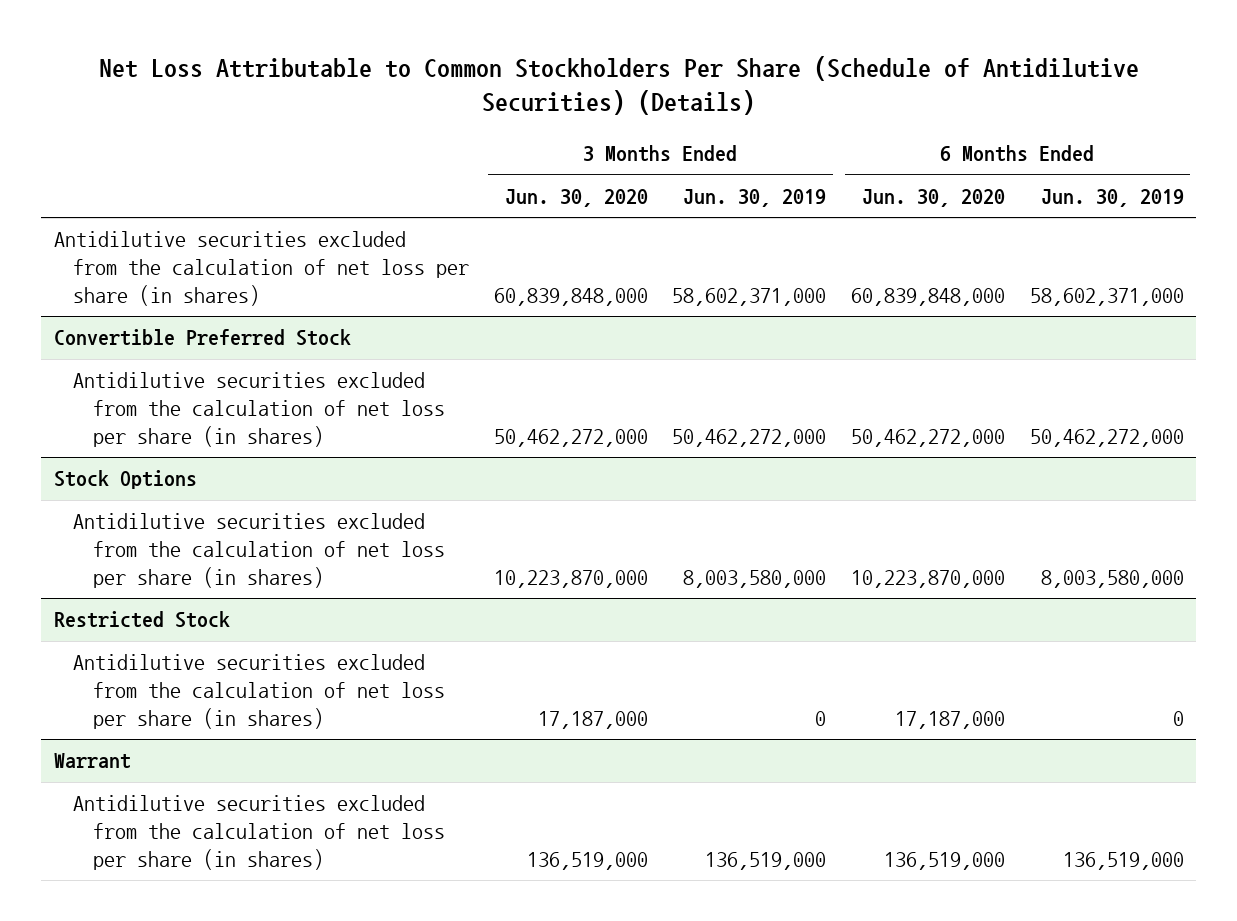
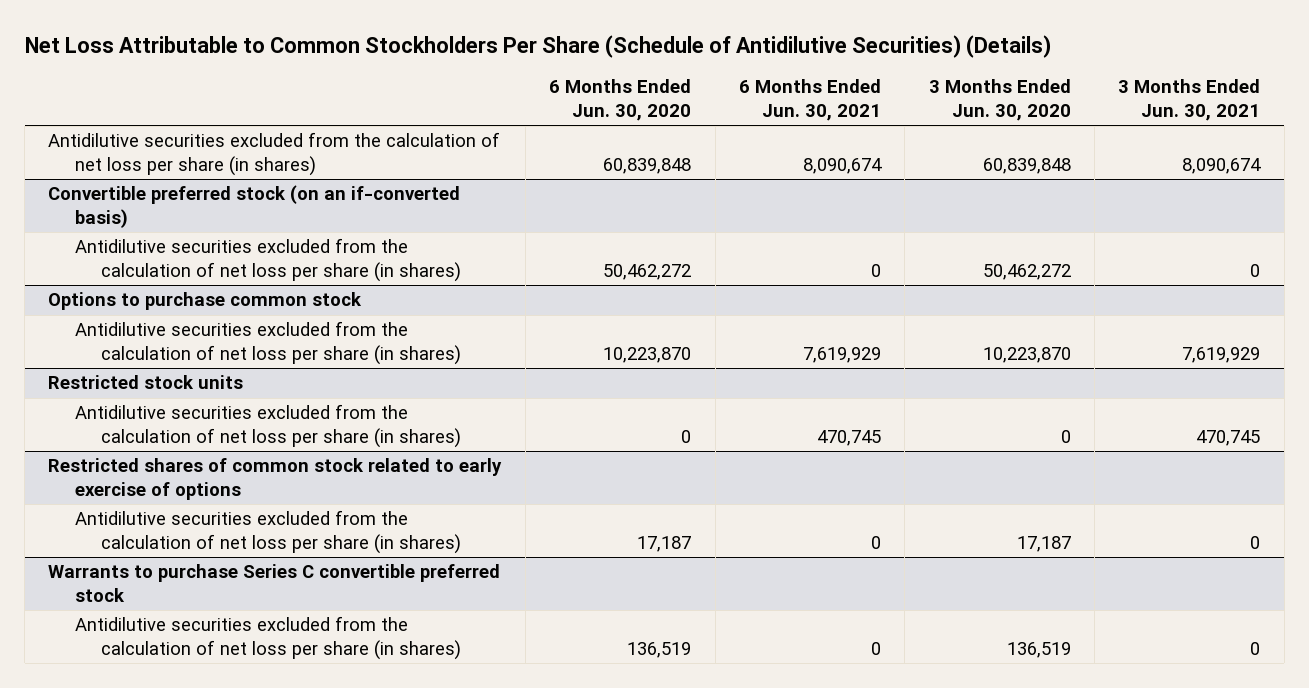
- | 3 Months Ended Jun. 30, 2020 | 3 Months Ended Jun. 30, 2019 | 6 Months Ended Jun. 30, 2020 | 6 Months Ended Jun. 30, 2019
+ | 6 Months Ended Jun. 30, 2020 | 6 Months Ended Jun. 30, 2021 | 3 Months Ended Jun. 30, 2020 | 3 Months Ended Jun. 30, 2021
- Antidilutive securities excluded from the calculation of net loss per share (in shares) | 60,839,848,000 | 58,602,371,000 | 60,839,848,000 | 58,602,371,000
- Convertible Preferred Stock
- Antidilutive securities excluded from the calculation of net loss per share (in shares) | 50,462,272,000 | 50,462,272,000 | 50,462,272,000 | 50,462,272,000
- Stock Options
- Antidilutive securities excluded from the calculation of net loss per share (in shares) | 10,223,870,000 | 8,003,580,000 | 10,223,870,000 | 8,003,580,000
- Restricted Stock
- Antidilutive securities excluded from the calculation of net loss per share (in shares) | 17,187,000 | 0 | 17,187,000 | 0
- Warrant
- Antidilutive securities excluded from the calculation of net loss per share (in shares) | 136,519,000 | 136,519,000 | 136,519,000 | 136,519,000
+ Antidilutive securities excluded from the calculation of net loss per share (in shares) | 60,839,848 | 8,090,674 | 60,839,848 | 8,090,674
+ Convertible preferred stock (on an if-converted basis)
+ Antidilutive securities excluded from the calculation of net loss per share (in shares) | 50,462,272 | 0 | 50,462,272 | 0
+ Options to purchase common stock
+ Antidilutive securities excluded from the calculation of net loss per share (in shares) | 10,223,870 | 7,619,929 | 10,223,870 | 7,619,929
+ Restricted stock units
+ Antidilutive securities excluded from the calculation of net loss per share (in shares) | 0 | 470,745 | 0 | 470,745
+ Restricted shares of common stock related to early exercise of options
+ Antidilutive securities excluded from the calculation of net loss per share (in shares) | 17,187 | 0 | 17,187 | 0
+ Warrants to purchase Series C convertible preferred stock
+ Antidilutive securities excluded from the calculation of net loss per share (in shares) | 136,519 | 0 | 136,519 | 0

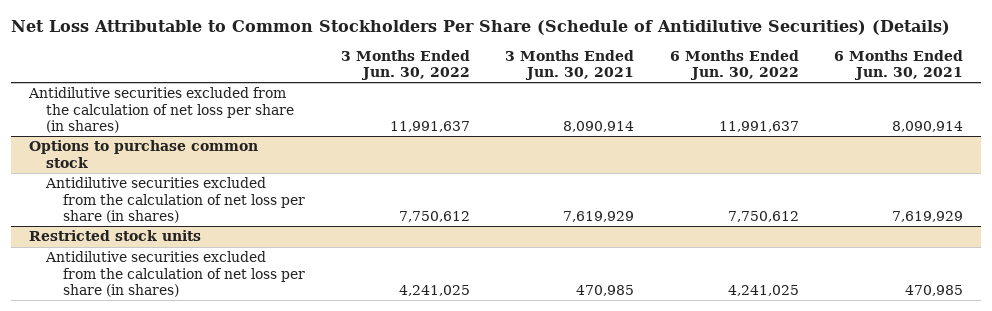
- | 6 Months Ended Jun. 30, 2020 | 6 Months Ended Jun. 30, 2021 | 3 Months Ended Jun. 30, 2020 | 3 Months Ended Jun. 30, 2021
+ | 3 Months Ended Jun. 30, 2022 | 3 Months Ended Jun. 30, 2021 | 6 Months Ended Jun. 30, 2022 | 6 Months Ended Jun. 30, 2021
- Antidilutive securities excluded from the calculation of net loss per share (in shares) | 60,839,848 | 8,090,674 | 60,839,848 | 8,090,674
- Convertible preferred stock (on an if-converted basis)
- Antidilutive securities excluded from the calculation of net loss per share (in shares) | 50,462,272 | 0 | 50,462,272 | 0
+ Antidilutive securities excluded from the calculation of net loss per share (in shares) | 11,991,637 | 8,090,914 | 11,991,637 | 8,090,914
@ Restricted stock units
- Antidilutive securities excluded from the calculation of net loss per share (in shares) | 0 | 470,745 | 0 | 470,745
- Restricted shares of common stock related to early exercise of options
- Antidilutive securities excluded from the calculation of net loss per share (in shares) | 17,187 | 0 | 17,187 | 0
- Warrants to purchase Series C convertible preferred stock
- Antidilutive securities excluded from the calculation of net loss per share (in shares) | 136,519 | 0 | 136,519 | 0
@ Restricted stock units
+ Antidilutive securities excluded from the calculation of net loss per share (in shares) | 4,241,025 | 470,985 | 4,241,025 | 470,985

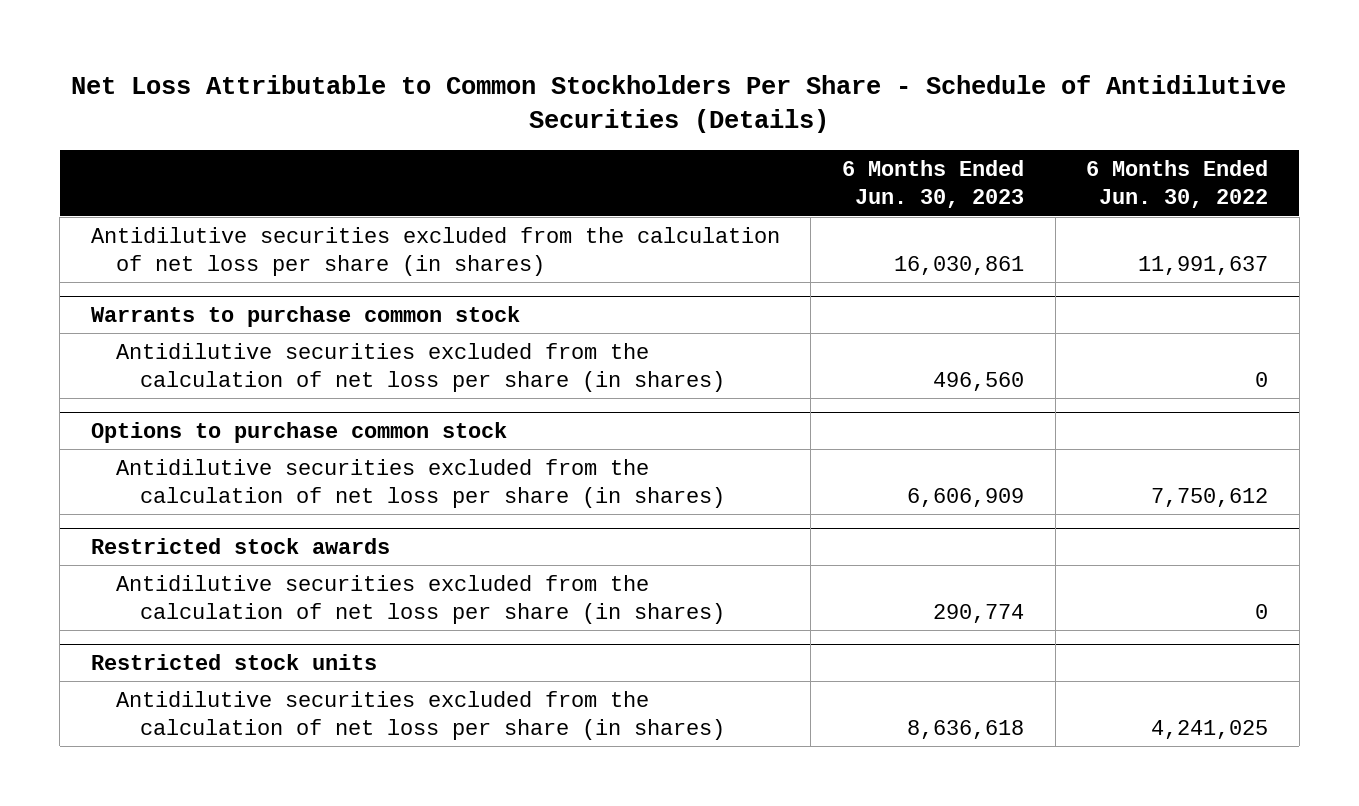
- Net Loss Attributable to Common Stockholders Per Share (Schedule of Antidilutive Securities) (Details)
+ Net Loss Attributable to Common Stockholders Per Share - Schedule of Antidilutive Securities (Details)
- | 3 Months Ended Jun. 30, 2022 | 3 Months Ended Jun. 30, 2021 | 6 Months Ended Jun. 30, 2022 | 6 Months Ended Jun. 30, 2021
+ | 6 Months Ended Jun. 30, 2023 | 6 Months Ended Jun. 30, 2022
+ Warrants to purchase common stock
+ Antidilutive securities excluded from the calculation of net loss per share (in shares) | 496,560 | 0
+ Restricted stock awards
+ Antidilutive securities excluded from the calculation of net loss per share (in shares) | 290,774 | 0

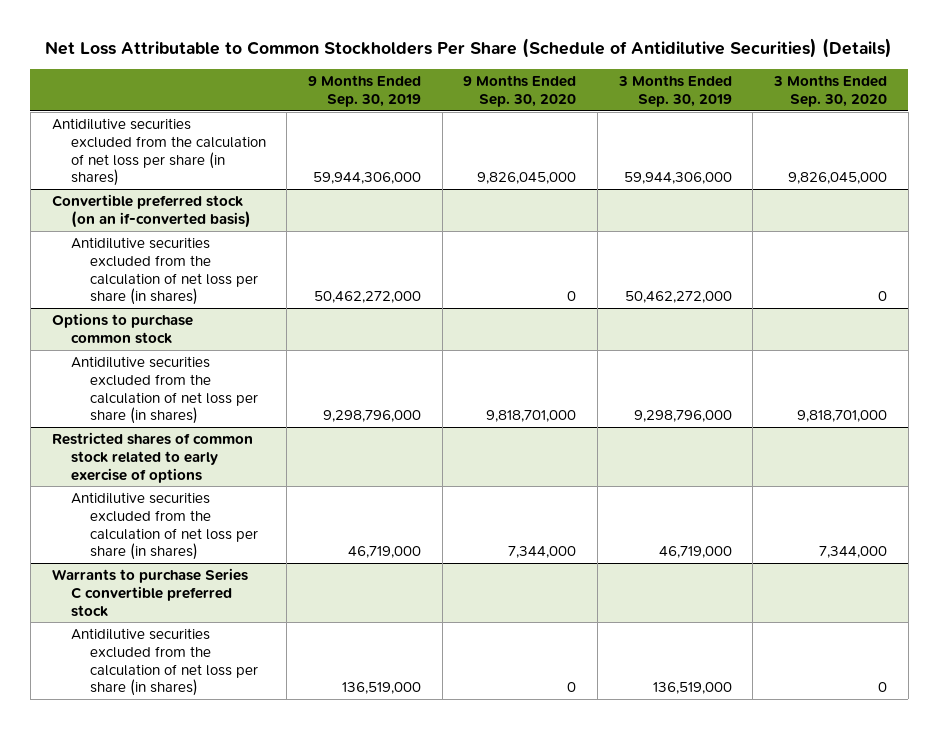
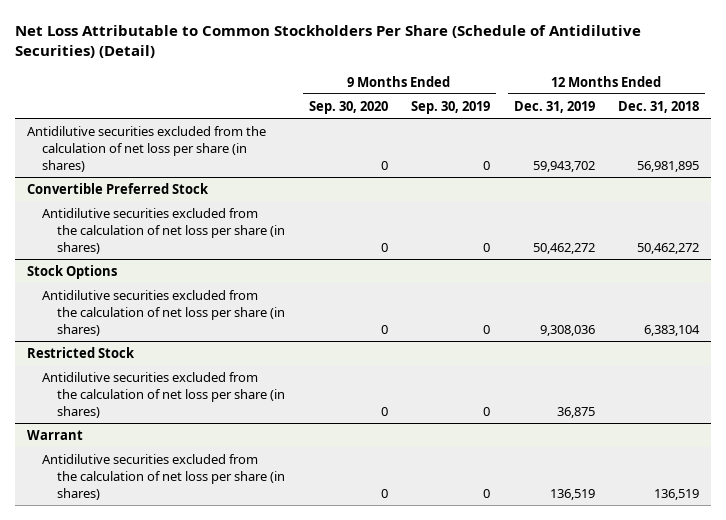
- Net Loss Attributable to Common Stockholders Per Share (Schedule of Antidilutive Securities) (Details)
+ Net Loss Attributable to Common Stockholders Per Share (Schedule of Antidilutive Securities) (Detail)
- | 9 Months Ended Sep. 30, 2019 | 9 Months Ended Sep. 30, 2020 | 3 Months Ended Sep. 30, 2019 | 3 Months Ended Sep. 30, 2020
+ | 9 Months Ended Sep. 30, 2020 | 9 Months Ended Sep. 30, 2019 | 12 Months Ended Dec. 31, 2019 | 12 Months Ended Dec. 31, 2018
- Antidilutive securities excluded from the calculation of net loss per share (in shares) | 59,944,306,000 | 9,826,045,000 | 59,944,306,000 | 9,826,045,000
- Convertible preferred stock (on an if-converted basis)
- Antidilutive securities excluded from the calculation of net loss per share (in shares) | 50,462,272,000 | 0 | 50,462,272,000 | 0
- Options to purchase common stock
- Antidilutive securities excluded from the calculation of net loss per share (in shares) | 9,298,796,000 | 9,818,701,000 | 9,298,796,000 | 9,818,701,000
- Restricted shares of common stock related to early exercise of options
- Antidilutive securities excluded from the calculation of net loss per share (in shares) | 46,719,000 | 7,344,000 | 46,719,000 | 7,344,000
- Warrants to purchase Series C convertible preferred stock
- Antidilutive securities excluded from the calculation of net loss per share (in shares) | 136,519,000 | 0 | 136,519,000 | 0
+ Antidilutive securities excluded from the calculation of net loss per share (in shares) | 0 | 0 | 59,943,702 | 56,981,895
+ Convertible Preferred Stock
+ Antidilutive securities excluded from the calculation of net loss per share (in shares) | 0 | 0 | 50,462,272 | 50,462,272
+ Stock Options
+ Antidilutive securities excluded from the calculation of net loss per share (in shares) | 0 | 0 | 9,308,036 | 6,383,104
+ Restricted Stock
+ Antidilutive securities excluded from the calculation of net loss per share (in shares) | 0 | 0 | 36,875 |
+ Warrant
+ Antidilutive securities excluded from the calculation of net loss per share (in shares) | 0 | 0 | 136,519 | 136,519

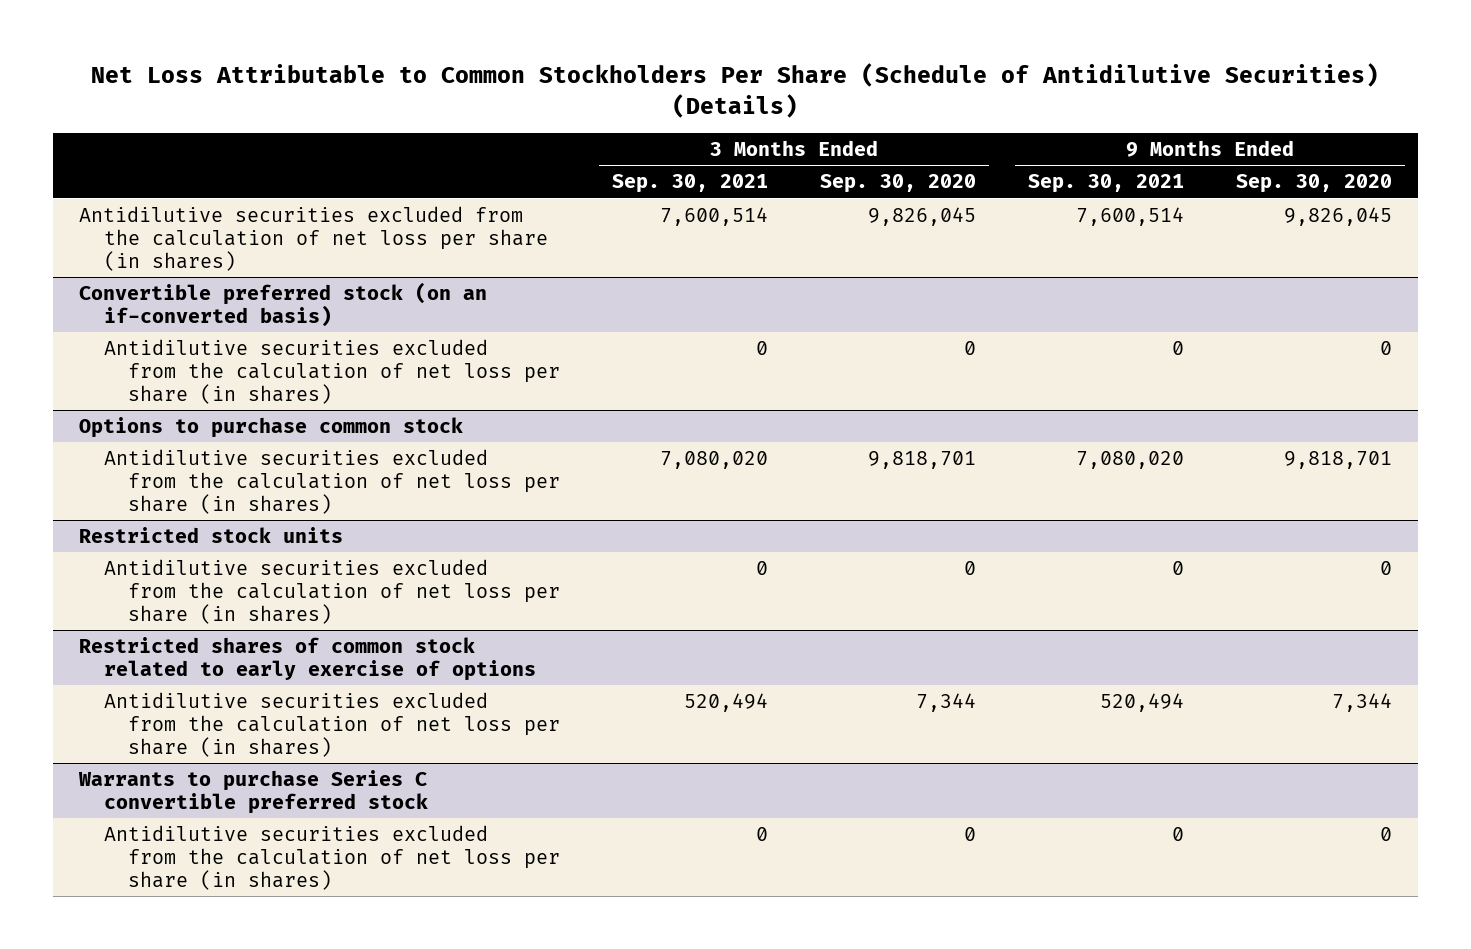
- Net Loss Attributable to Common Stockholders Per Share (Schedule of Antidilutive Securities) (Detail)
+ Net Loss Attributable to Common Stockholders Per Share (Schedule of Antidilutive Securities) (Details)
- | 9 Months Ended Sep. 30, 2020 | 9 Months Ended Sep. 30, 2019 | 12 Months Ended Dec. 31, 2019 | 12 Months Ended Dec. 31, 2018
+ | 3 Months Ended Sep. 30, 2021 | 3 Months Ended Sep. 30, 2020 | 9 Months Ended Sep. 30, 2021 | 9 Months Ended Sep. 30, 2020
- Antidilutive securities excluded from the calculation of net loss per share (in shares) | 0 | 0 | 59,943,702 | 56,981,895
- Convertible Preferred Stock
- Antidilutive securities excluded from the calculation of net loss per share (in shares) | 0 | 0 | 50,462,272 | 50,462,272
- Stock Options
+ Antidilutive securities excluded from the calculation of net loss per share (in shares) | 7,600,514 | 9,826,045 | 7,600,514 | 9,826,045
+ Convertible preferred stock (on an if-converted basis)
- Restricted Stock
+ Options to purchase common stock
+ Antidilutive securities excluded from the calculation of net loss per share (in shares) | 7,080,020 | 9,818,701 | 7,080,020 | 9,818,701
+ Restricted stock units
- Warrant
+ Restricted shares of common stock related to early exercise of options
+ Antidilutive securities excluded from the calculation of net loss per share (in shares) | 520,494 | 7,344 | 520,494 | 7,344
+ Warrants to purchase Series C convertible preferred stock

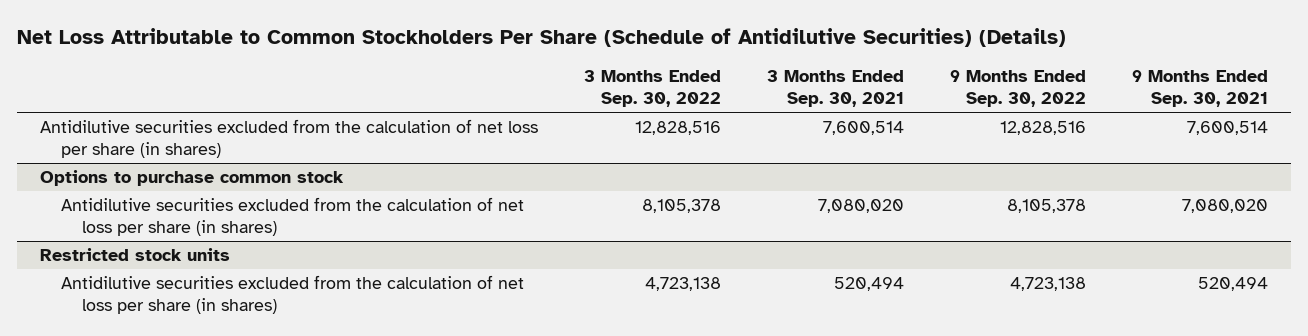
- | 3 Months Ended Sep. 30, 2021 | 3 Months Ended Sep. 30, 2020 | 9 Months Ended Sep. 30, 2021 | 9 Months Ended Sep. 30, 2020
+ | 3 Months Ended Sep. 30, 2022 | 3 Months Ended Sep. 30, 2021 | 9 Months Ended Sep. 30, 2022 | 9 Months Ended Sep. 30, 2021
- Convertible preferred stock (on an if-converted basis)
- Antidilutive securities excluded from the calculation of net loss per share (in shares) | 0 | 0 | 0 | 0
@ Restricted stock units
- Antidilutive securities excluded from the calculation of net loss per share (in shares) | 0 | 0 | 0 | 0
- Restricted shares of common stock related to early exercise of options
- Warrants to purchase Series C convertible preferred stock
- Antidilutive securities excluded from the calculation of net loss per share (in shares) | 0 | 0 | 0 | 0

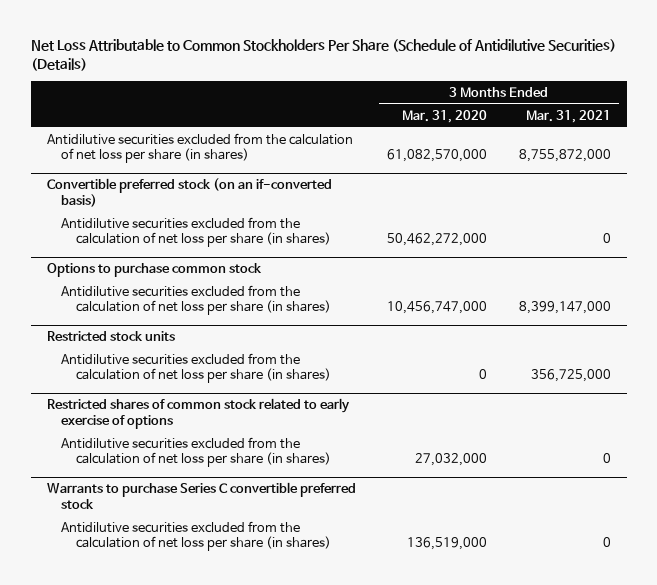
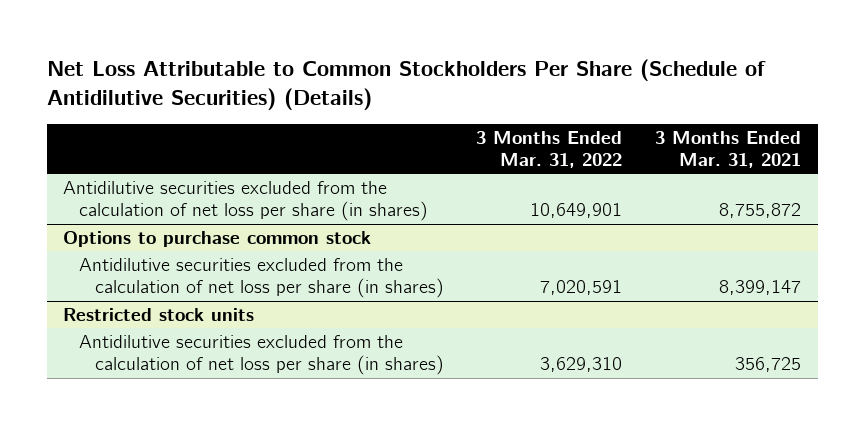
- | 3 Months Ended Mar. 31, 2020 | 3 Months Ended Mar. 31, 2021
+ | 3 Months Ended Mar. 31, 2022 | 3 Months Ended Mar. 31, 2021
- Antidilutive securities excluded from the calculation of net loss per share (in shares) | 61,082,570,000 | 8,755,872,000
- Convertible preferred stock (on an if-converted basis)
- Antidilutive securities excluded from the calculation of net loss per share (in shares) | 50,462,272,000 | 0
+ Antidilutive securities excluded from the calculation of net loss per share (in shares) | 10,649,901 | 8,755,872
@ Options to purchase common stock
- Antidilutive securities excluded from the calculation of net loss per share (in shares) | 10,456,747,000 | 8,399,147,000
+ Antidilutive securities excluded from the calculation of net loss per share (in shares) | 7,020,591 | 8,399,147
@ Restricted stock units
- Antidilutive securities excluded from the calculation of net loss per share (in shares) | 0 | 356,725,000
- Restricted shares of common stock related to early exercise of options
- Antidilutive securities excluded from the calculation of net loss per share (in shares) | 27,032,000 | 0
- Warrants to purchase Series C convertible preferred stock
- Antidilutive securities excluded from the calculation of net loss per share (in shares) | 136,519,000 | 0
@ Restricted stock units
+ Antidilutive securities excluded from the calculation of net loss per share (in shares) | 3,629,310 | 356,725

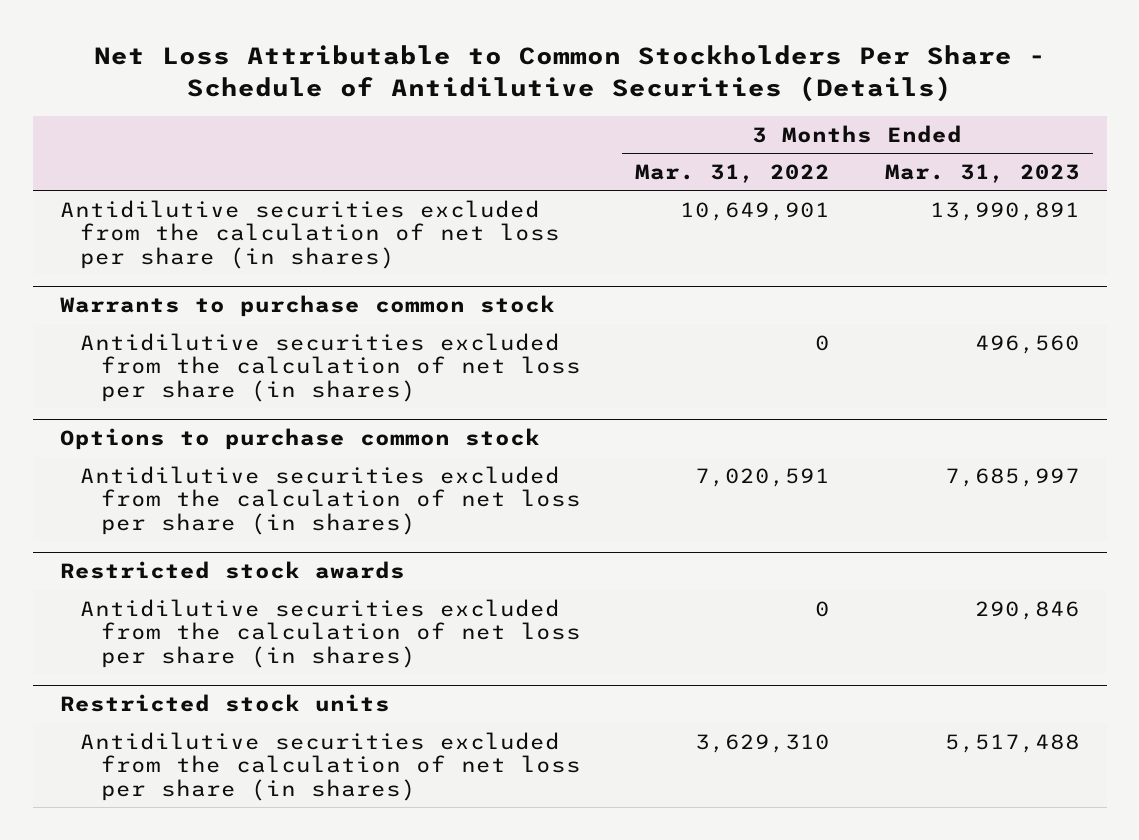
- Net Loss Attributable to Common Stockholders Per Share (Schedule of Antidilutive Securities) (Details)
+ Net Loss Attributable to Common Stockholders Per Share - Schedule of Antidilutive Securities (Details)
- | 3 Months Ended Mar. 31, 2022 | 3 Months Ended Mar. 31, 2021
+ | 3 Months Ended Mar. 31, 2022 | 3 Months Ended Mar. 31, 2023
+ Warrants to purchase common stock
+ Antidilutive securities excluded from the calculation of net loss per share (in shares) | 0 | 496,560
+ Restricted stock awards
+ Antidilutive securities excluded from the calculation of net loss per share (in shares) | 0 | 290,846

